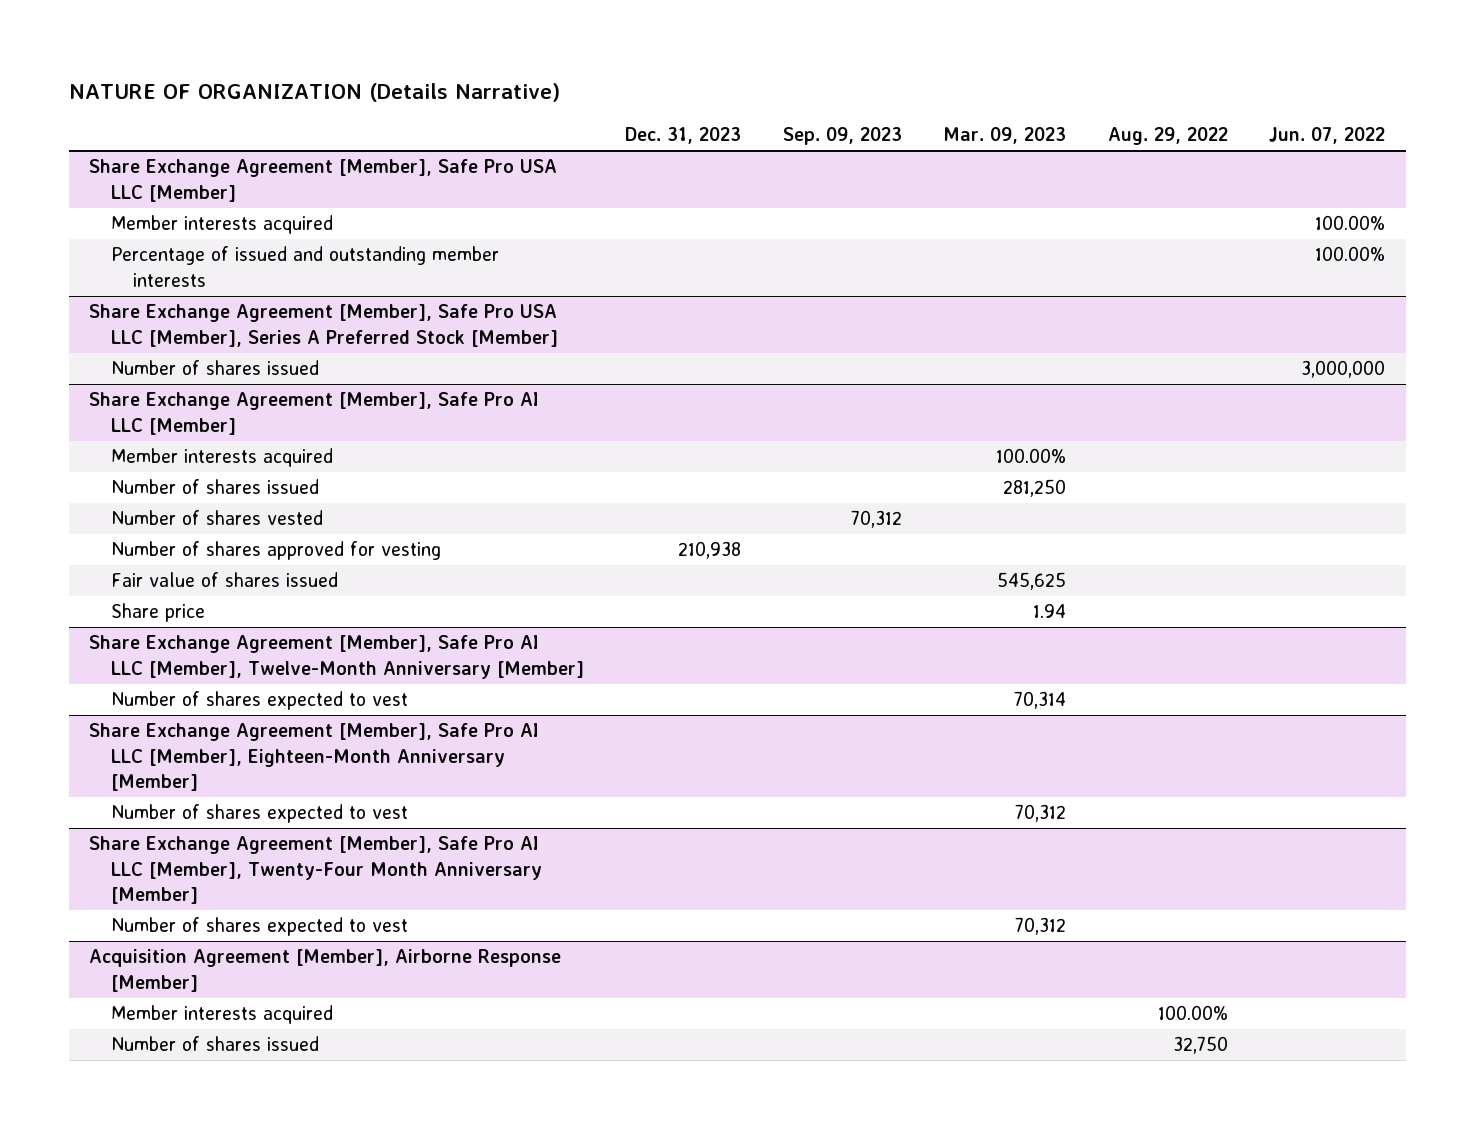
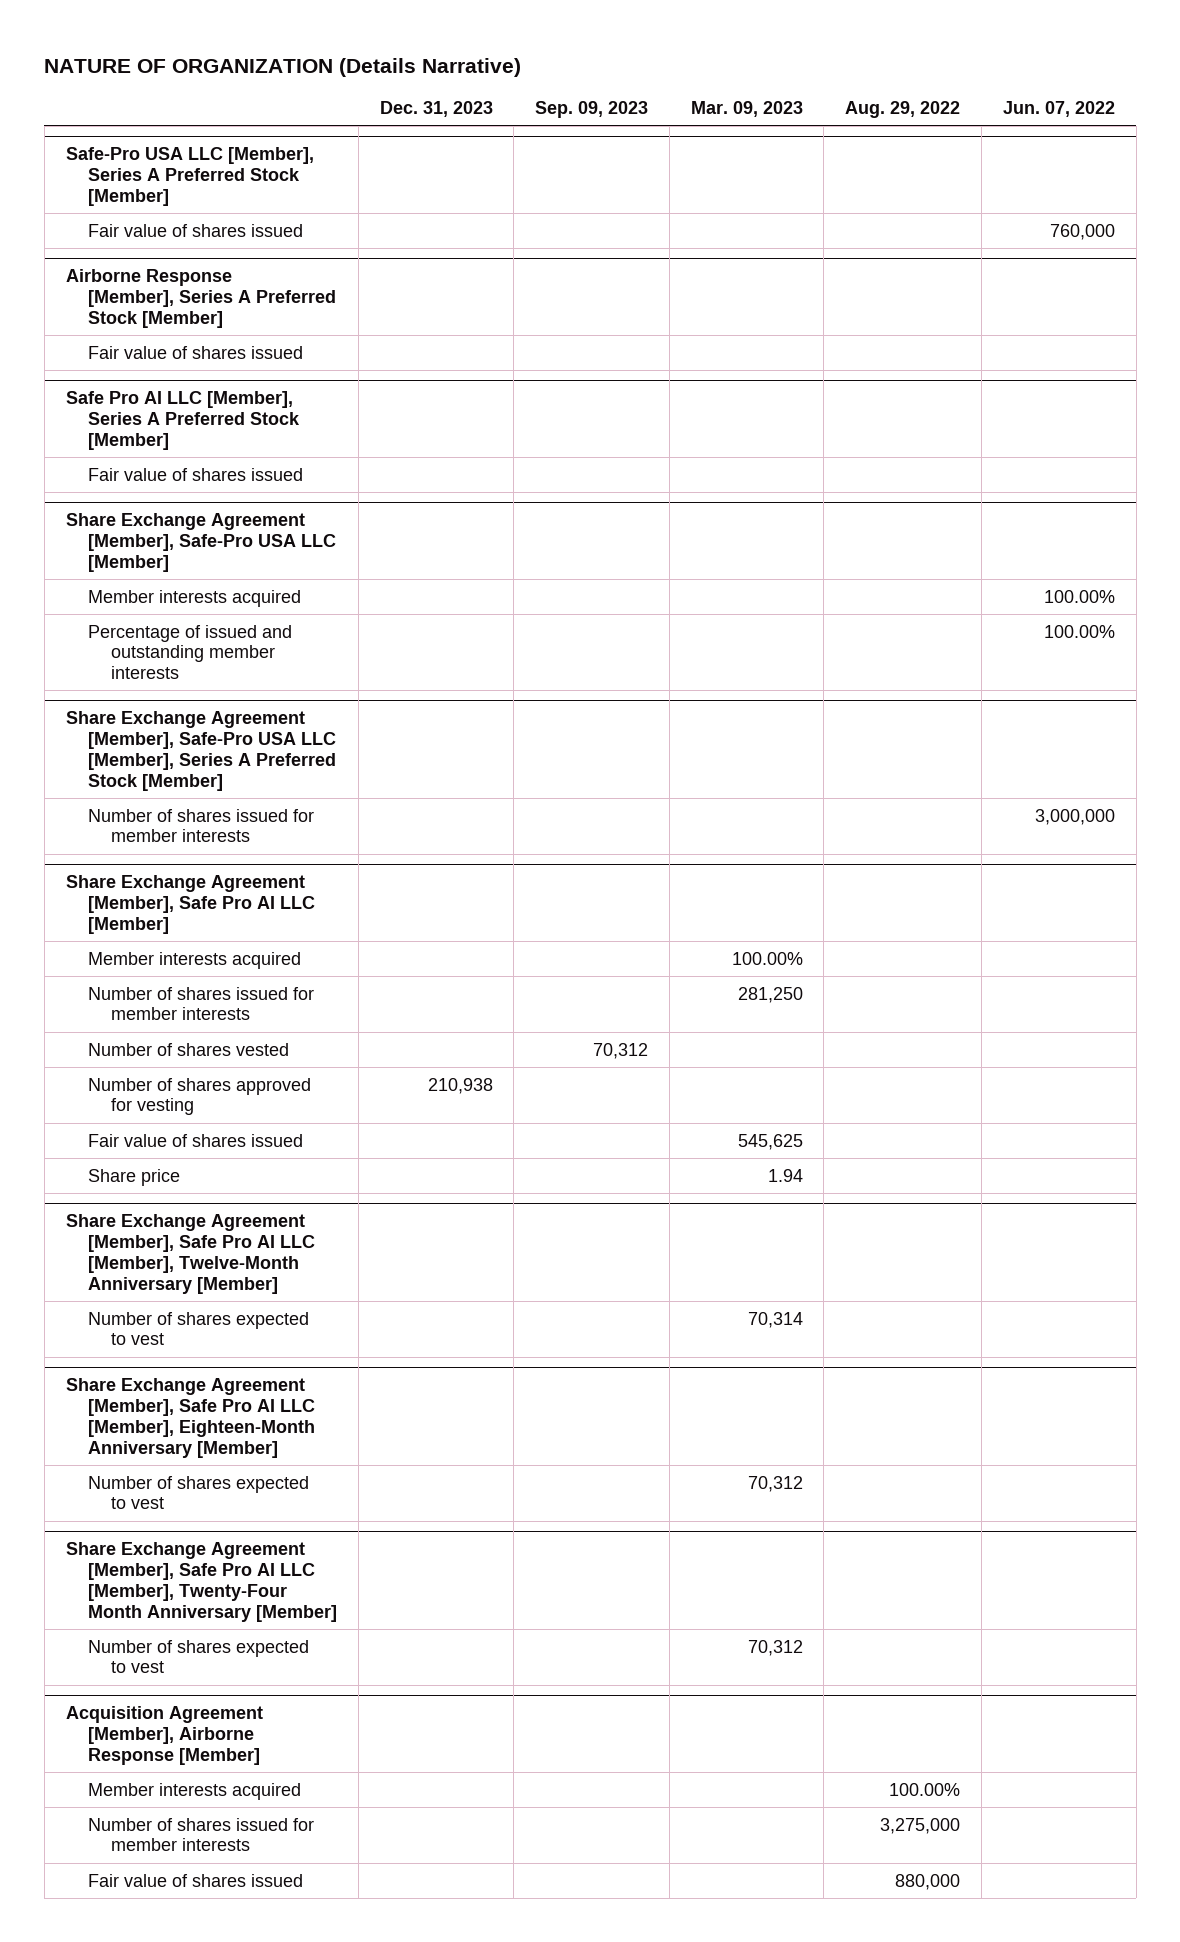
- Share Exchange Agreement [Member], Safe Pro USA LLC [Member]
+ Safe-Pro USA LLC [Member], Series A Preferred Stock [Member]
+ Fair value of shares issued | | | | | 760,000
+ Airborne Response [Member], Series A Preferred Stock [Member]
+ Fair value of shares issued
+ Safe Pro AI LLC [Member], Series A Preferred Stock [Member]
+ Fair value of shares issued
+ Share Exchange Agreement [Member], Safe-Pro USA LLC [Member]
- Share Exchange Agreement [Member], Safe Pro USA LLC [Member], Series A Preferred Stock [Member]
- Number of shares issued | | | | | 3,000,000
+ Share Exchange Agreement [Member], Safe-Pro USA LLC [Member], Series A Preferred Stock [Member]
+ Number of shares issued for member interests | | | | | 3,000,000
@ Share Exchange Agreement [Member], Safe Pro AI LLC [Member]
- Number of shares issued | | | 281,250 | |
+ Number of shares issued for member interests | | | 281,250 | |
@ Acquisition Agreement [Member], Airborne Response [Member]
- Number of shares issued | | | | 32,750 |
+ Number of shares issued for member interests | | | | 3,275,000 |
+ Fair value of shares issued | | | | 880,000 |

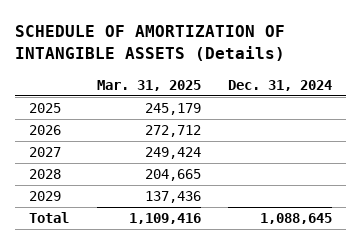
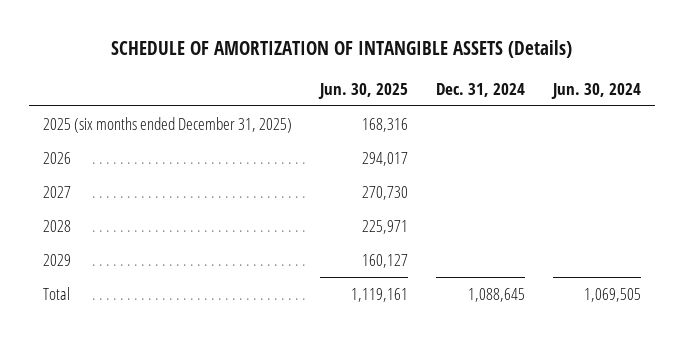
- | Mar. 31, 2025 | Dec. 31, 2024
+ | Jun. 30, 2025 | Dec. 31, 2024 | Jun. 30, 2024
- 2025 | 245,179 |
+ 2025 (six months ended December 31, 2025) | 168,316 | |

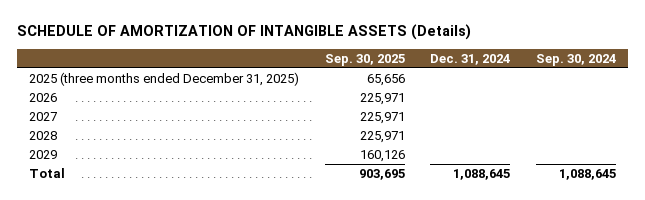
- | Jun. 30, 2025 | Dec. 31, 2024 | Jun. 30, 2024
+ | Sep. 30, 2025 | Dec. 31, 2024 | Sep. 30, 2024
- 2025 (six months ended December 31, 2025) | 168,316 | |
+ 2025 (three months ended December 31, 2025) | 65,656 | |

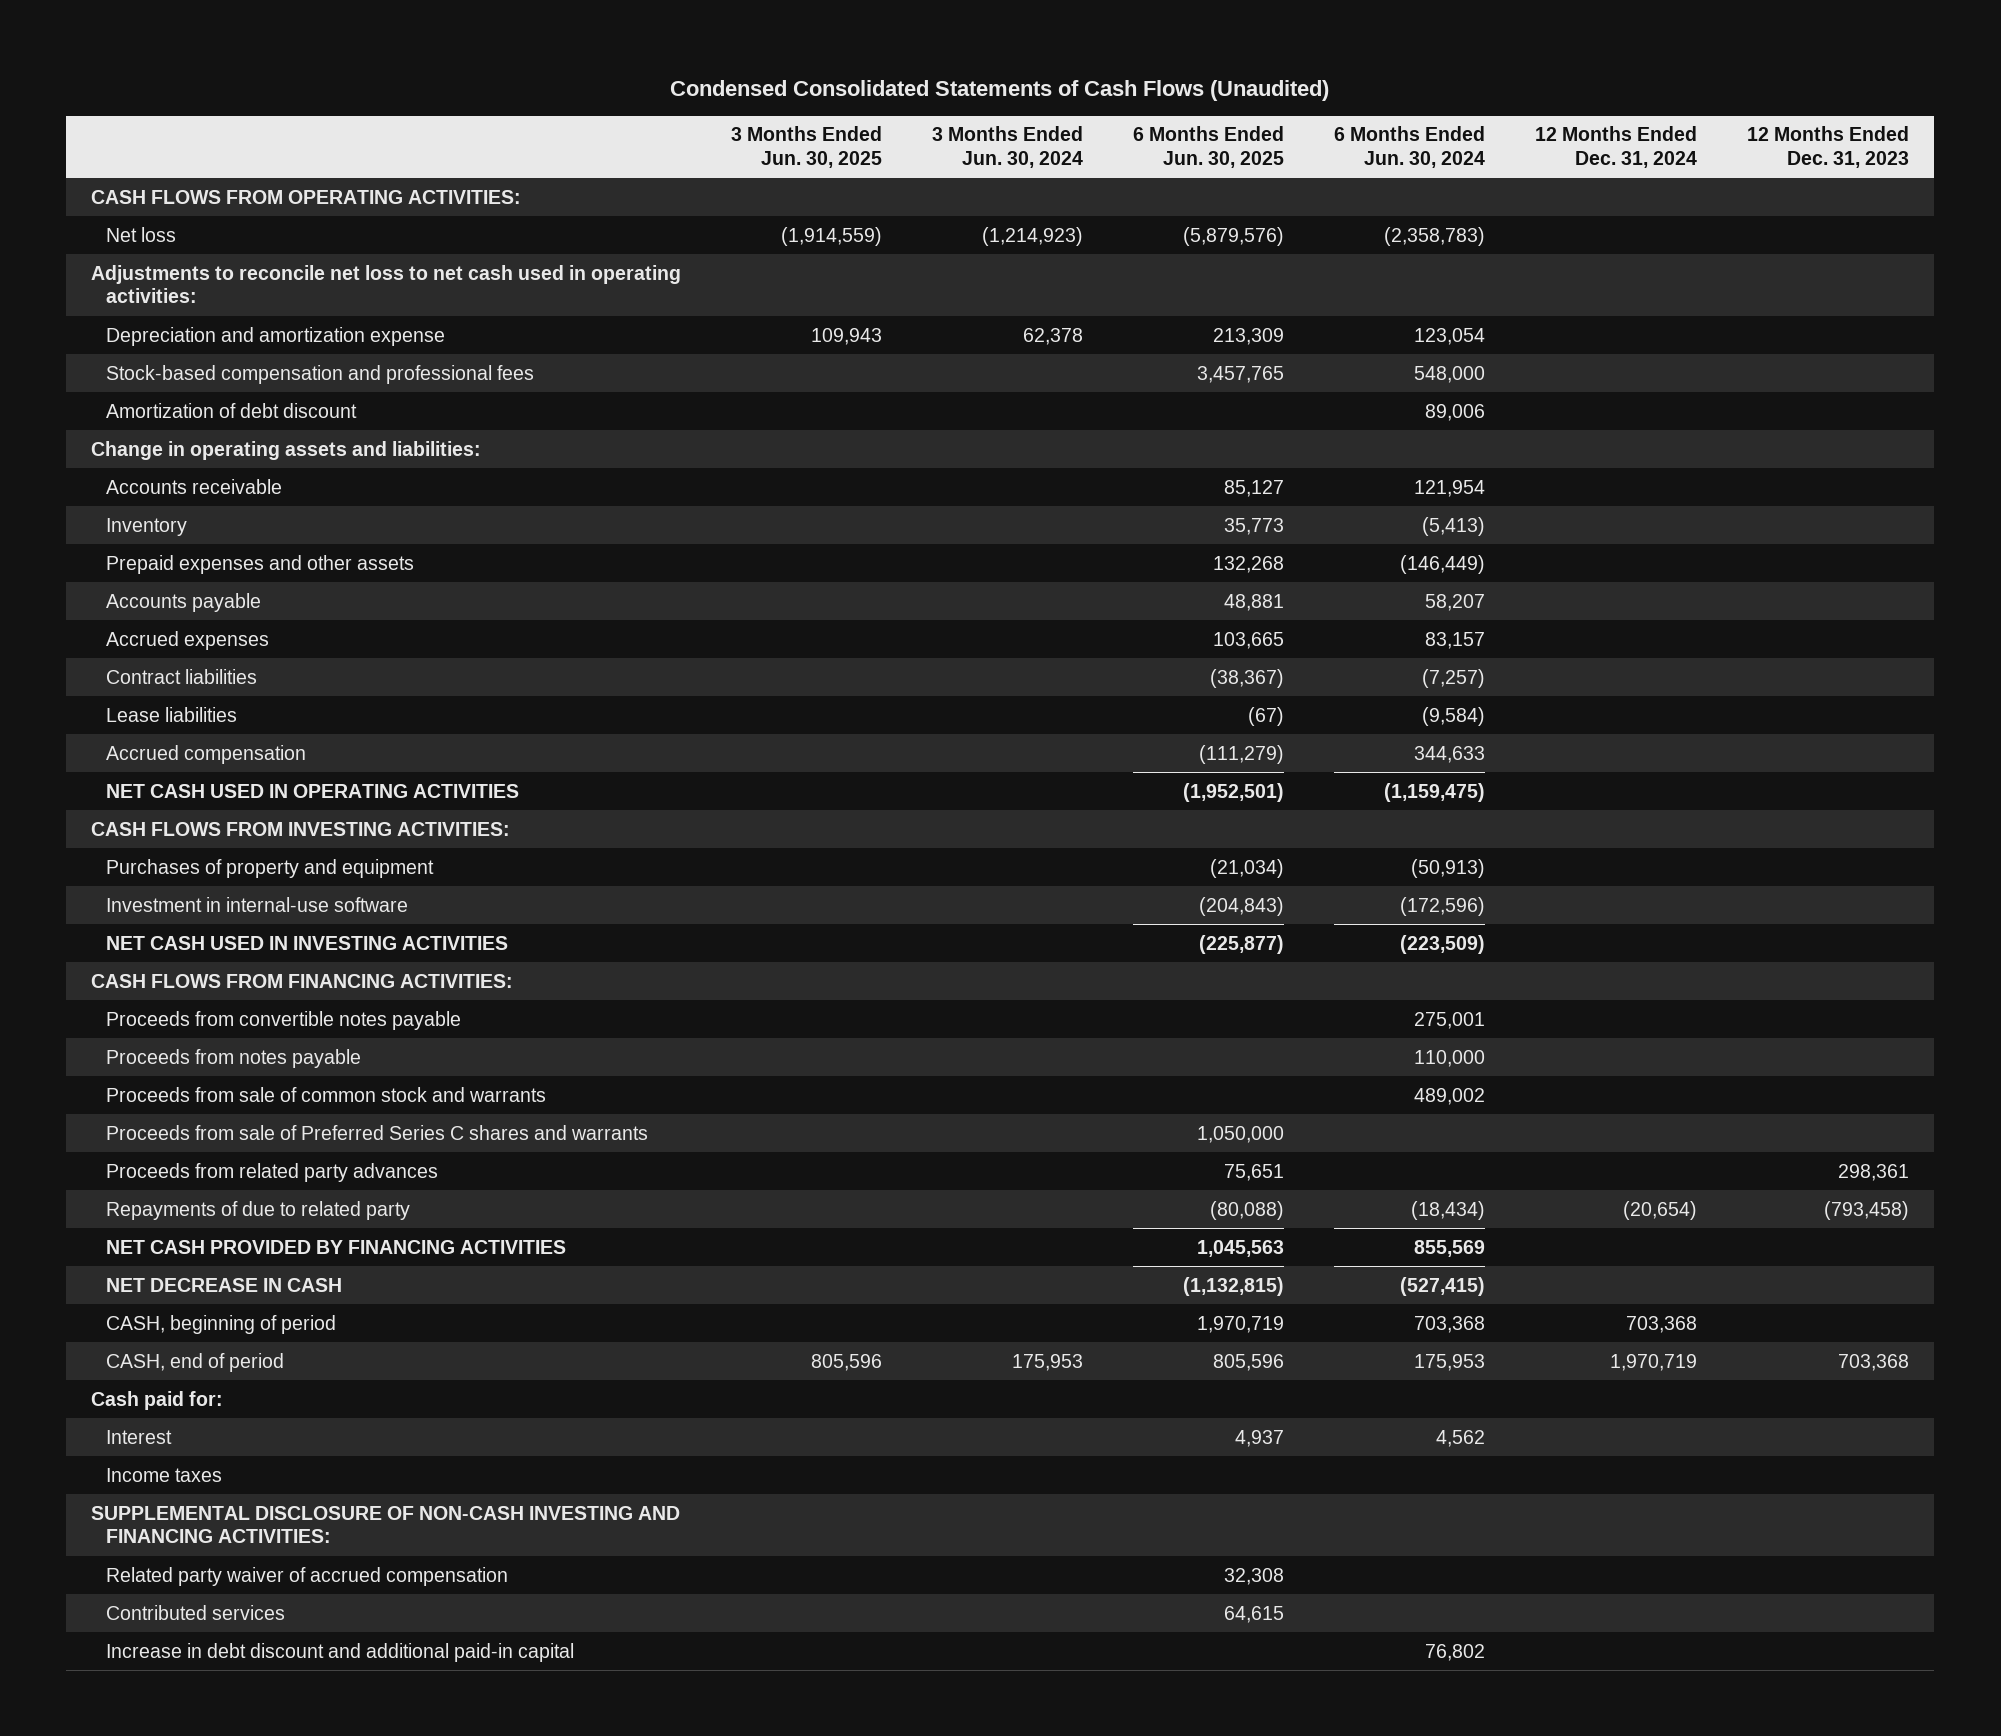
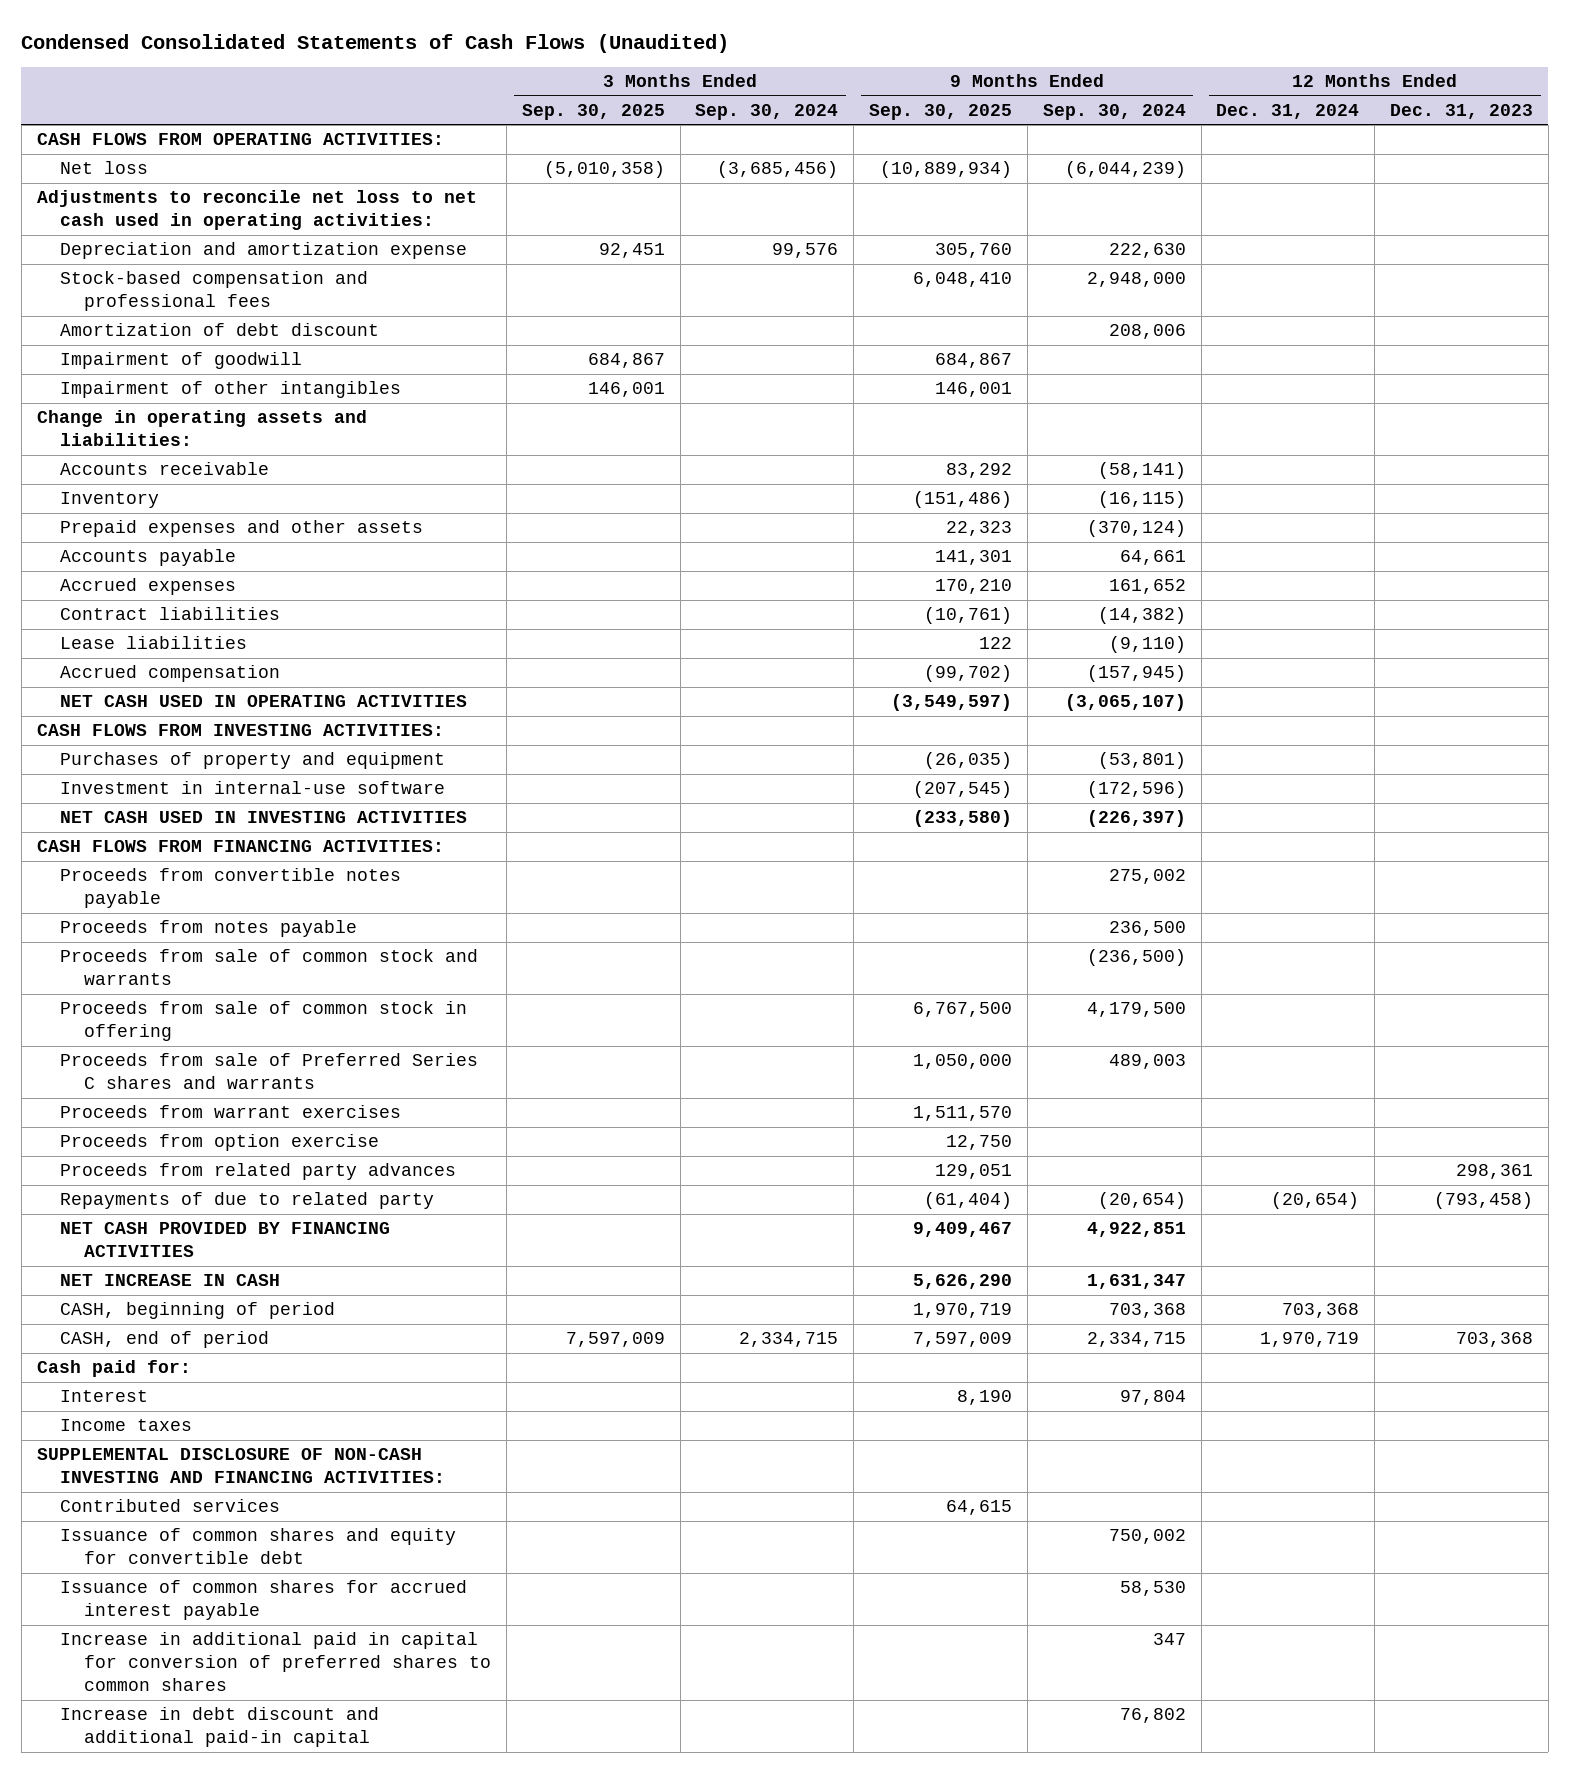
- | 3 Months Ended Jun. 30, 2025 | 3 Months Ended Jun. 30, 2024 | 6 Months Ended Jun. 30, 2025 | 6 Months Ended Jun. 30, 2024 | 12 Months Ended Dec. 31, 2024 | 12 Months Ended Dec. 31, 2023
+ | 3 Months Ended Sep. 30, 2025 | 3 Months Ended Sep. 30, 2024 | 9 Months Ended Sep. 30, 2025 | 9 Months Ended Sep. 30, 2024 | 12 Months Ended Dec. 31, 2024 | 12 Months Ended Dec. 31, 2023
+ Impairment of goodwill | 684,867 | | 684,867 | | |
+ Impairment of other intangibles | 146,001 | | 146,001 | | |
+ Proceeds from sale of common stock in offering | | | 6,767,500 | 4,179,500 | |
+ Proceeds from warrant exercises | | | 1,511,570 | | |
+ Proceeds from option exercise | | | 12,750 | | |
- NET DECREASE IN CASH | | | (1,132,815) | (527,415) | |
+ NET INCREASE IN CASH | | | 5,626,290 | 1,631,347 | |
- Related party waiver of accrued compensation | | | 32,308 | | |
+ Issuance of common shares and equity for convertible debt | | | | 750,002 | |
+ Issuance of common shares for accrued interest payable | | | | 58,530 | |
+ Increase in additional paid in capital for conversion of preferred shares to common shares | | | | 347 | |

